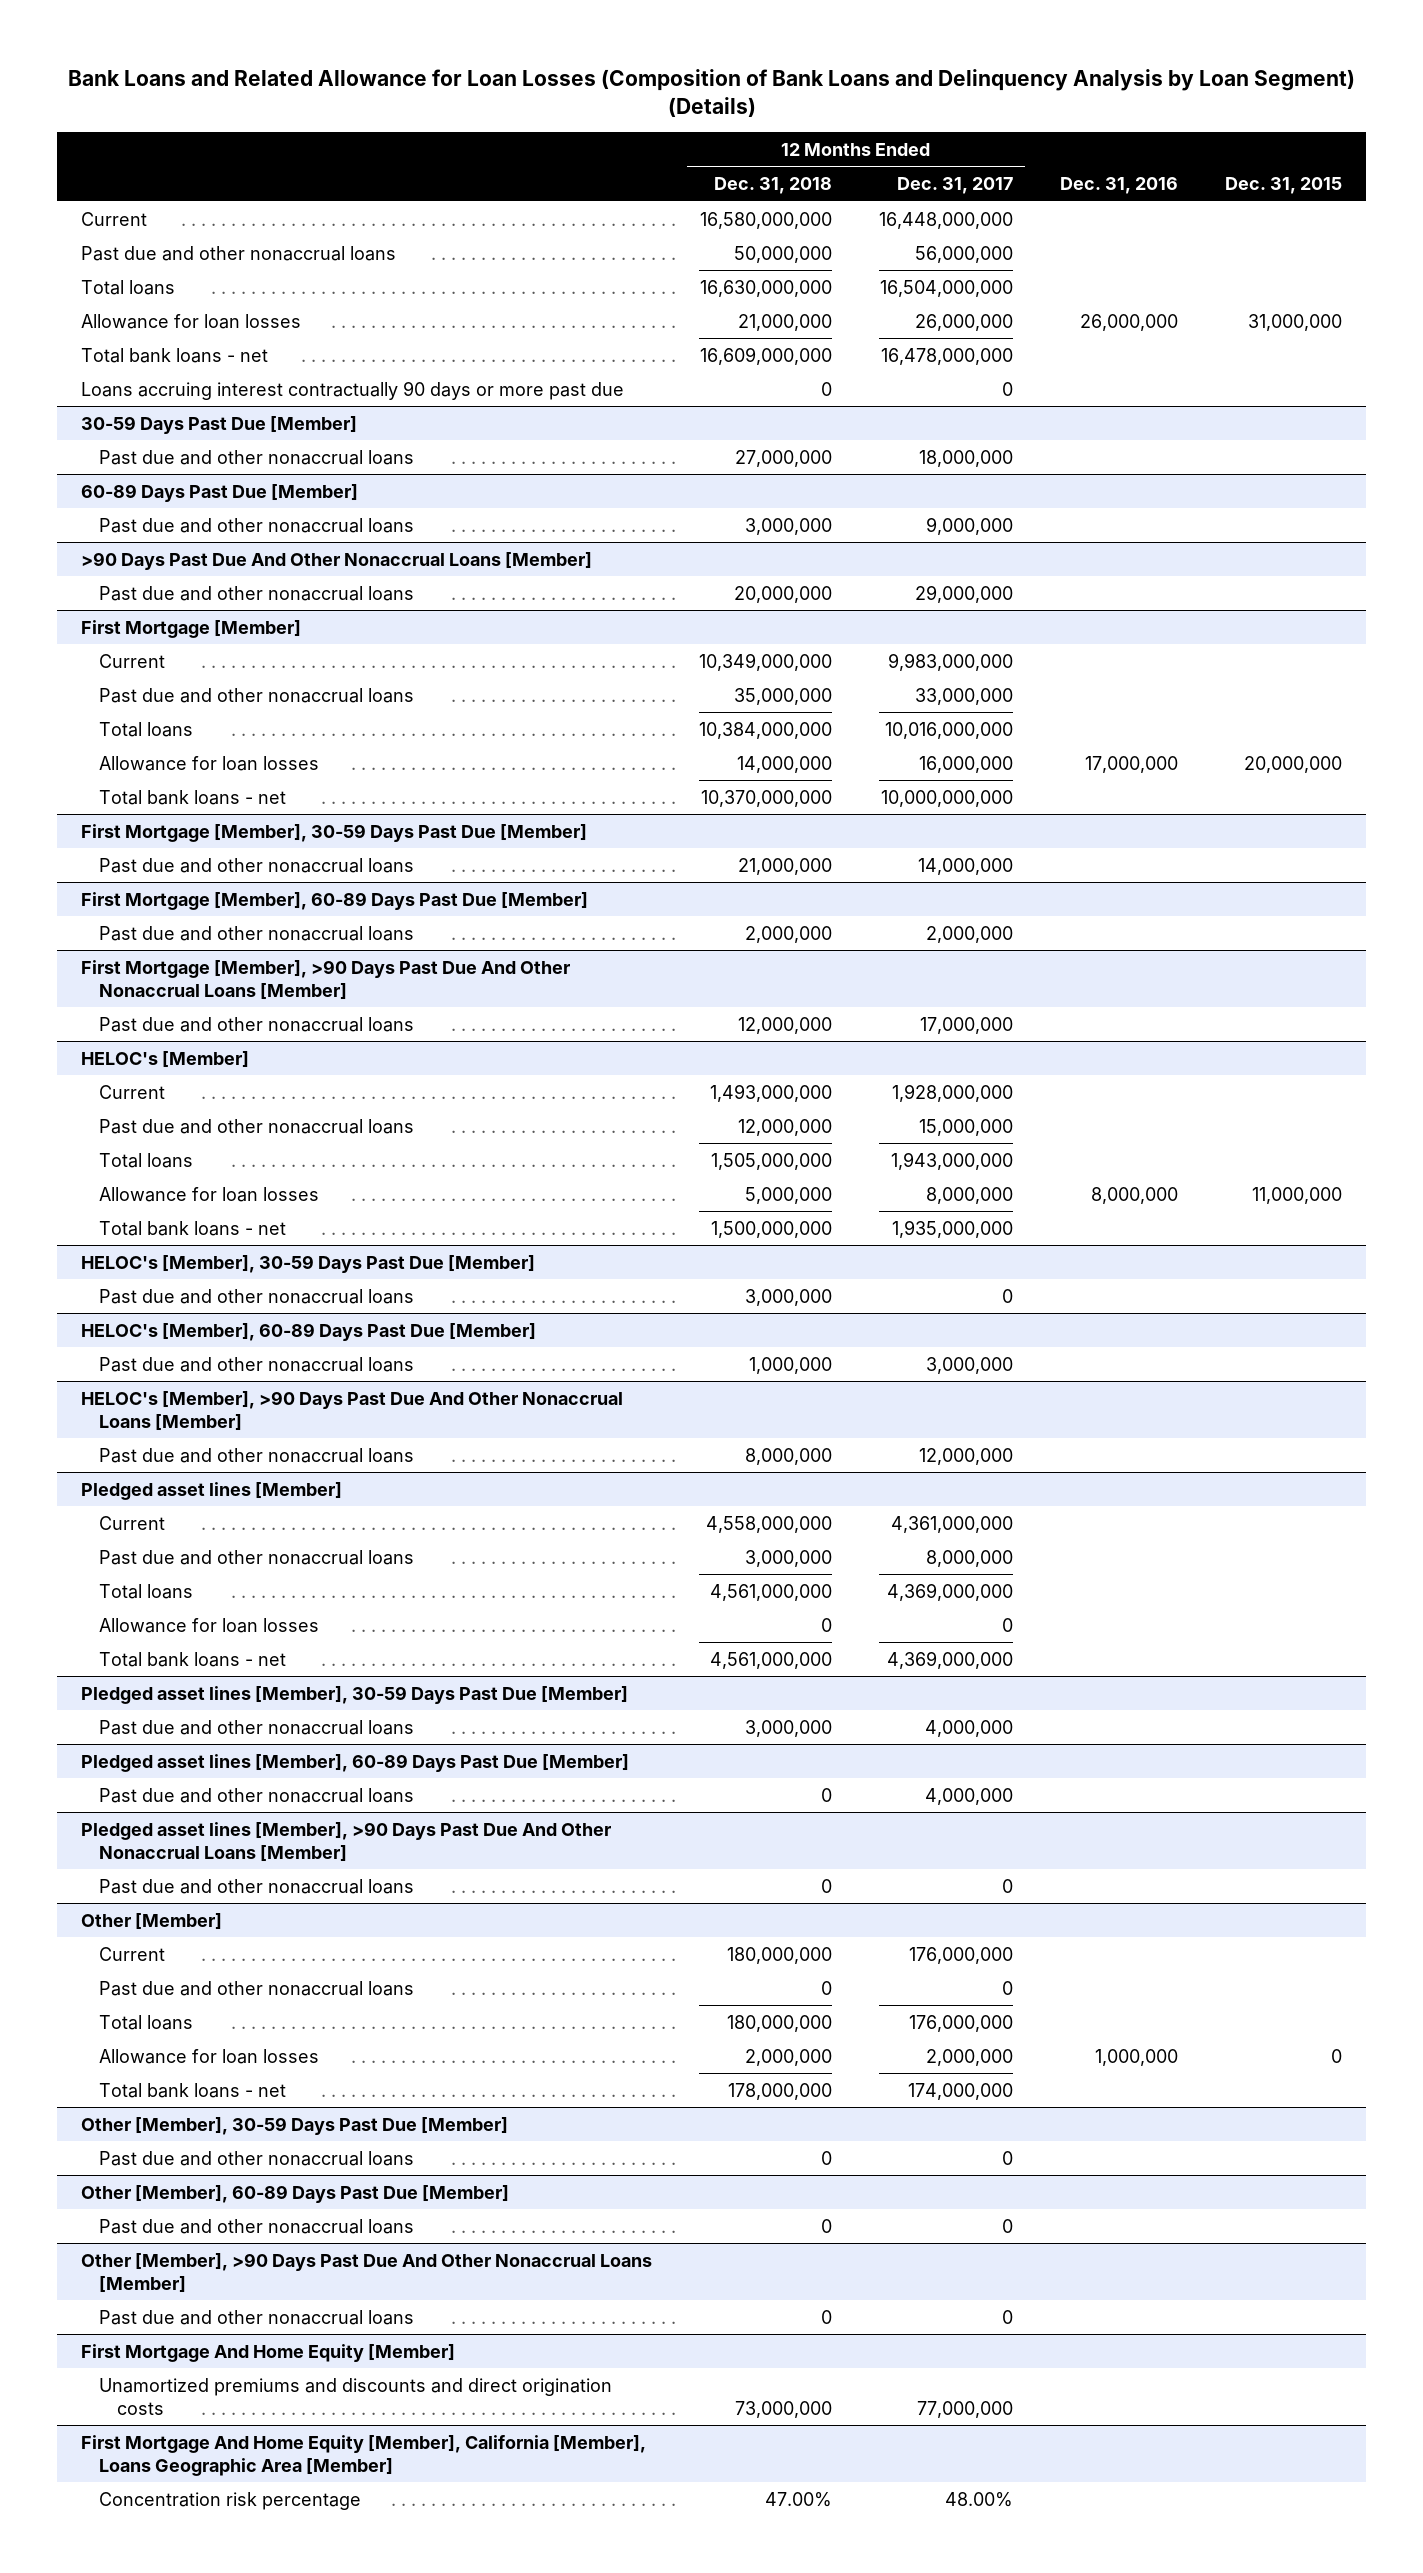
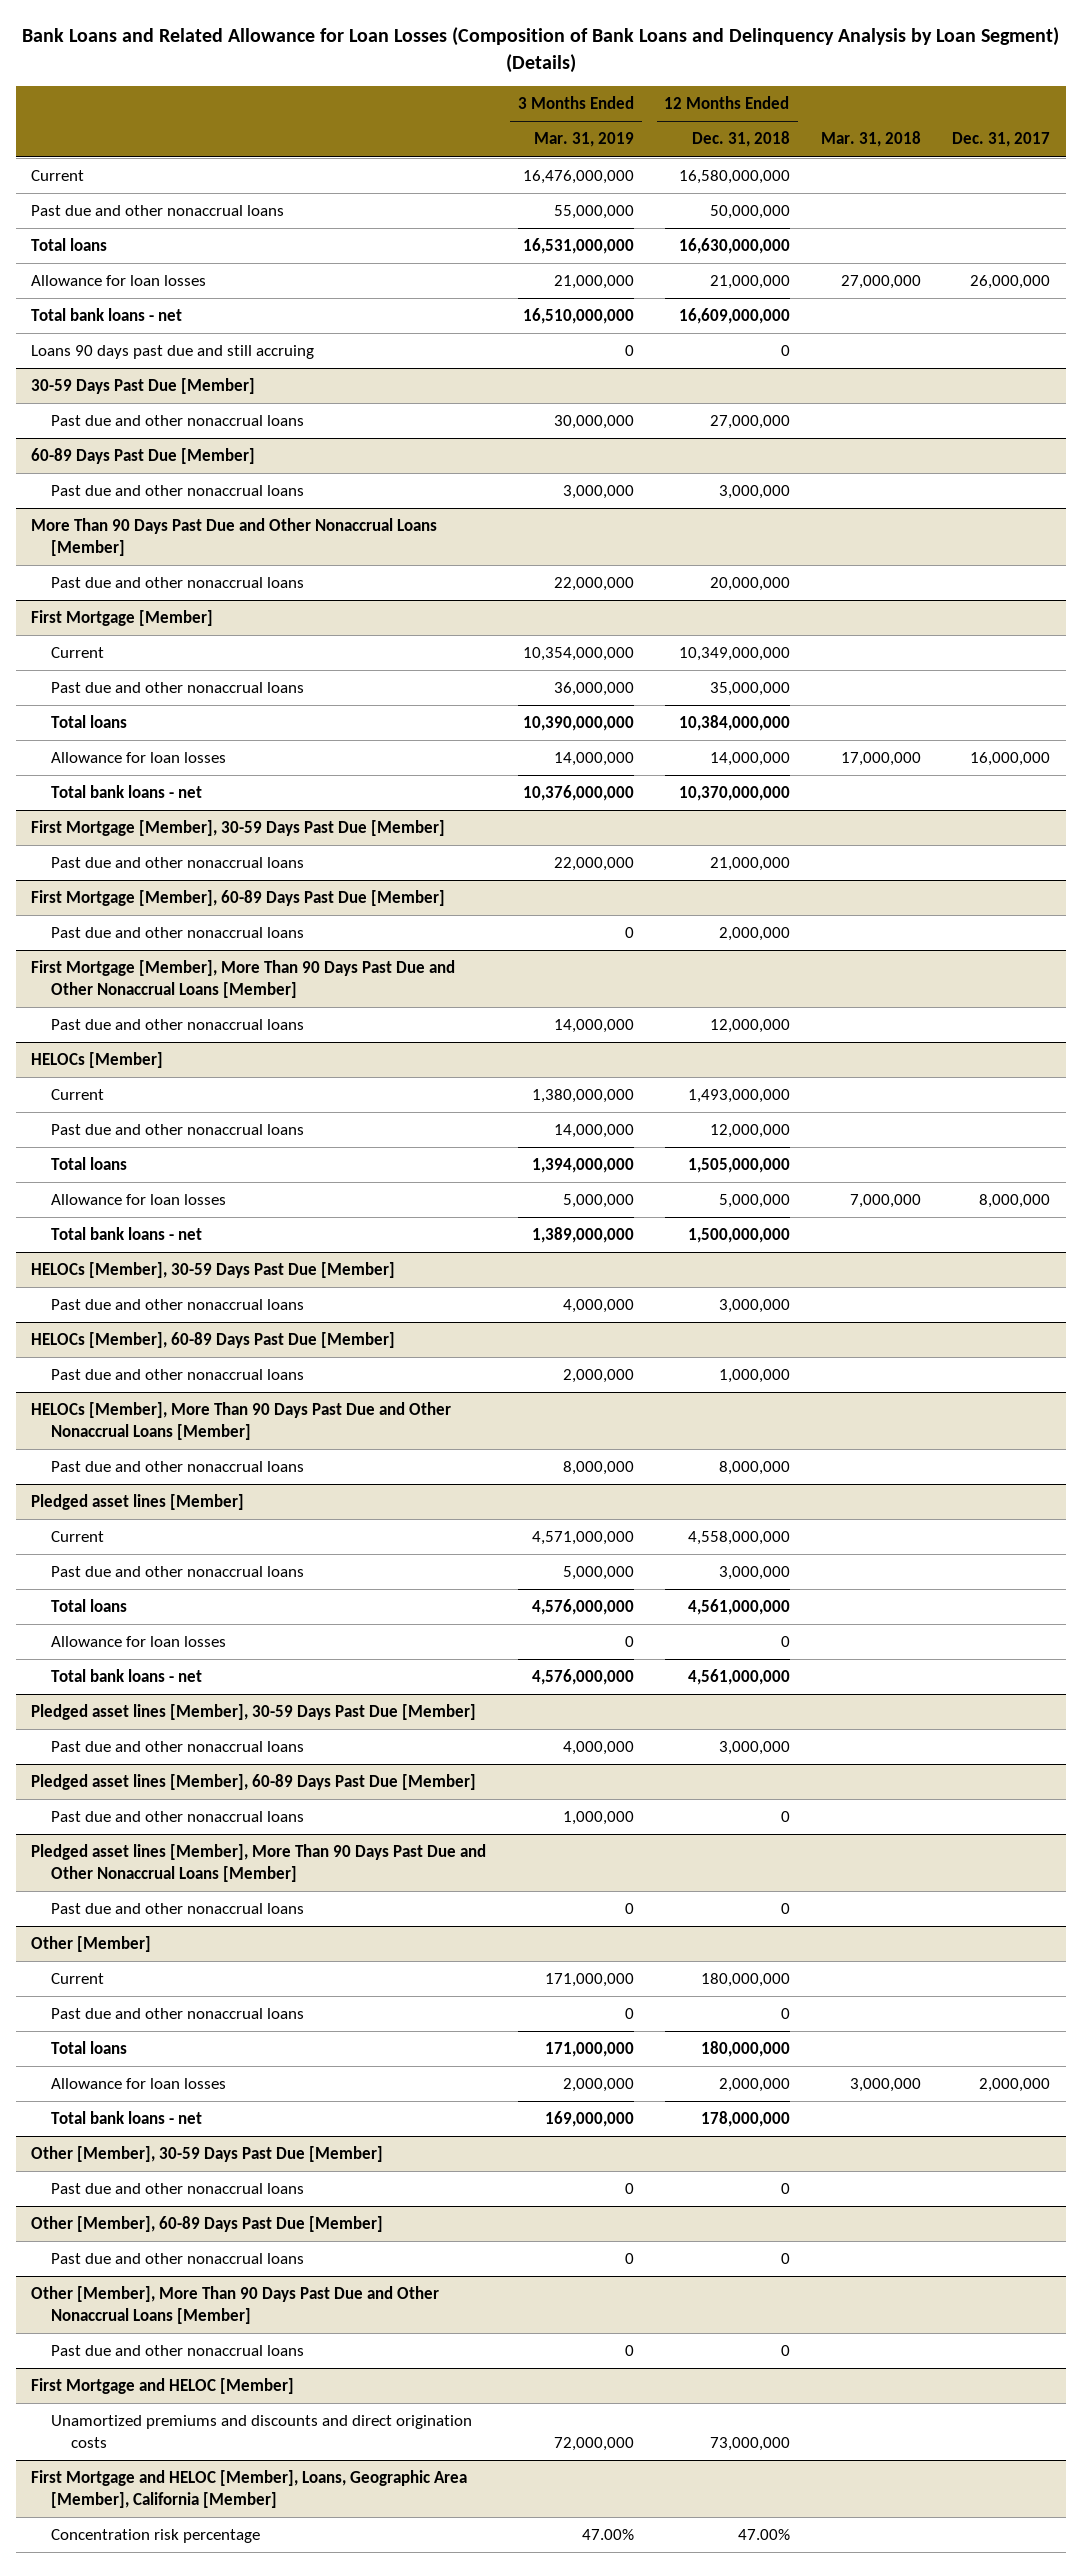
- | 12 Months Ended Dec. 31, 2018 | 12 Months Ended Dec. 31, 2017 | Dec. 31, 2016 | Dec. 31, 2015
+ | 3 Months Ended Mar. 31, 2019 | 12 Months Ended Dec. 31, 2018 | Mar. 31, 2018 | Dec. 31, 2017
- Loans accruing interest contractually 90 days or more past due | 0 | 0 | |
+ Loans 90 days past due and still accruing | 0 | 0 | |
- >90 Days Past Due And Other Nonaccrual Loans [Member]
+ More Than 90 Days Past Due and Other Nonaccrual Loans [Member]
- First Mortgage [Member], >90 Days Past Due And Other Nonaccrual Loans [Member]
+ First Mortgage [Member], More Than 90 Days Past Due and Other Nonaccrual Loans [Member]
- HELOC's [Member]
+ HELOCs [Member]
- HELOC's [Member], 30-59 Days Past Due [Member]
+ HELOCs [Member], 30-59 Days Past Due [Member]
- HELOC's [Member], 60-89 Days Past Due [Member]
+ HELOCs [Member], 60-89 Days Past Due [Member]
- HELOC's [Member], >90 Days Past Due And Other Nonaccrual Loans [Member]
+ HELOCs [Member], More Than 90 Days Past Due and Other Nonaccrual Loans [Member]
- Pledged asset lines [Member], >90 Days Past Due And Other Nonaccrual Loans [Member]
+ Pledged asset lines [Member], More Than 90 Days Past Due and Other Nonaccrual Loans [Member]
- Other [Member], >90 Days Past Due And Other Nonaccrual Loans [Member]
+ Other [Member], More Than 90 Days Past Due and Other Nonaccrual Loans [Member]
- First Mortgage And Home Equity [Member]
+ First Mortgage and HELOC [Member]
- First Mortgage And Home Equity [Member], California [Member], Loans Geographic Area [Member]
+ First Mortgage and HELOC [Member], Loans, Geographic Area [Member], California [Member]

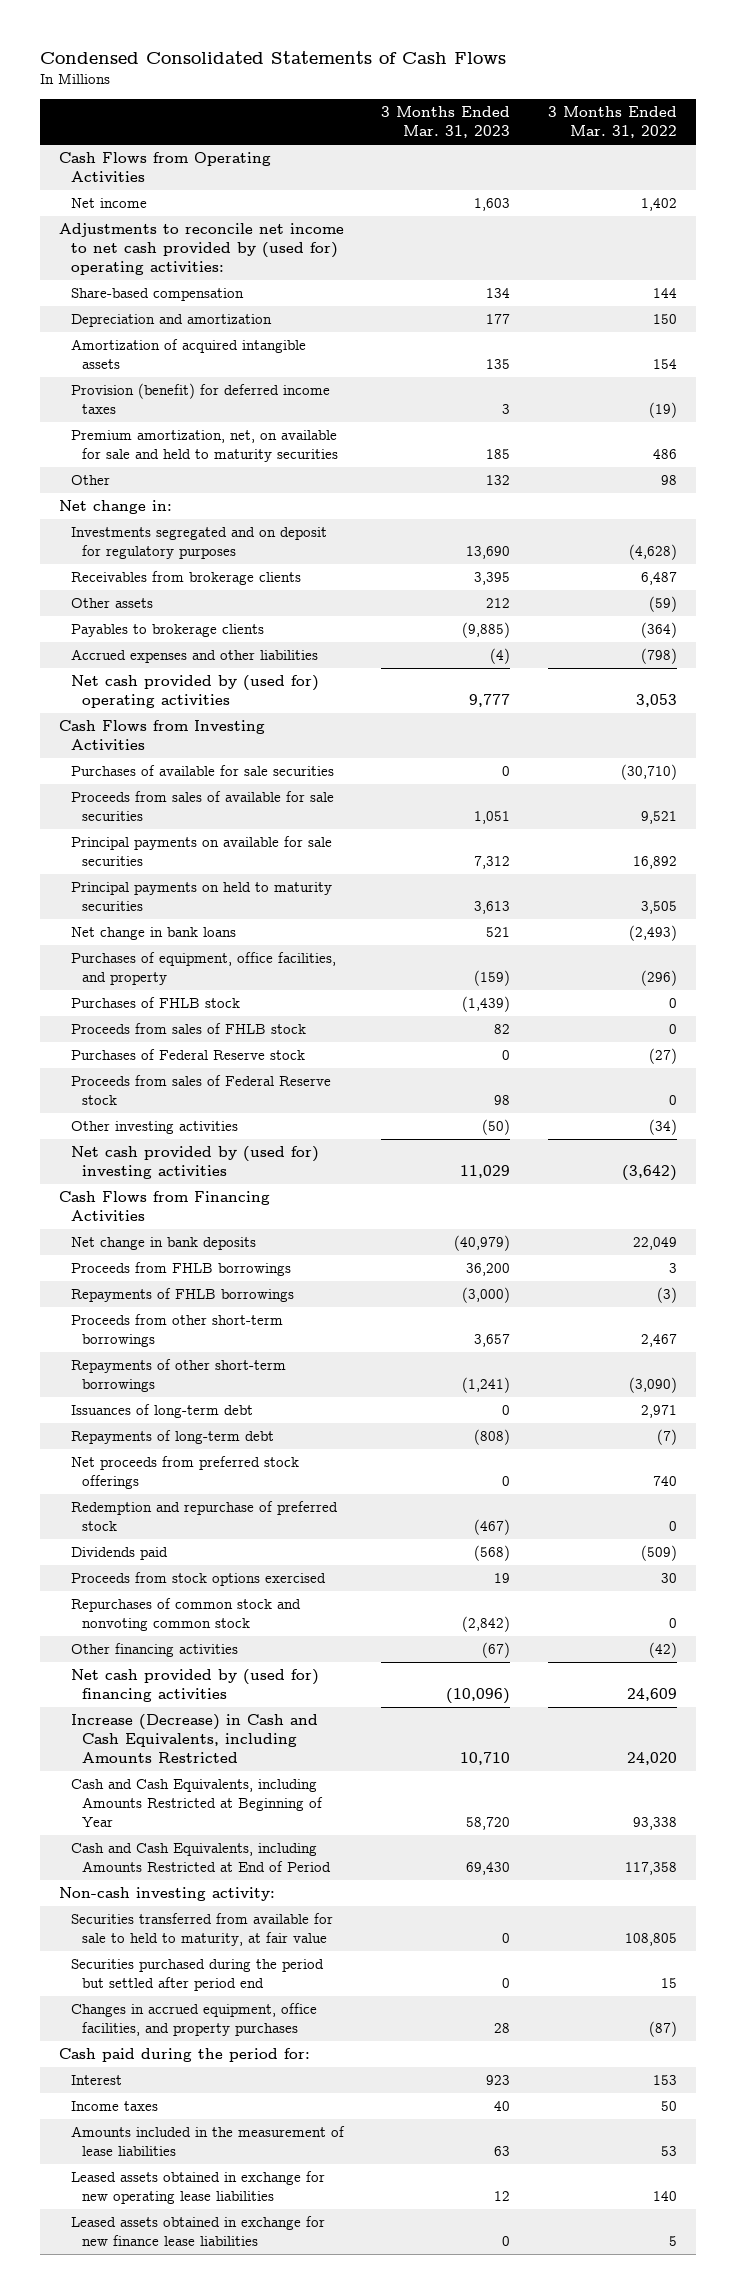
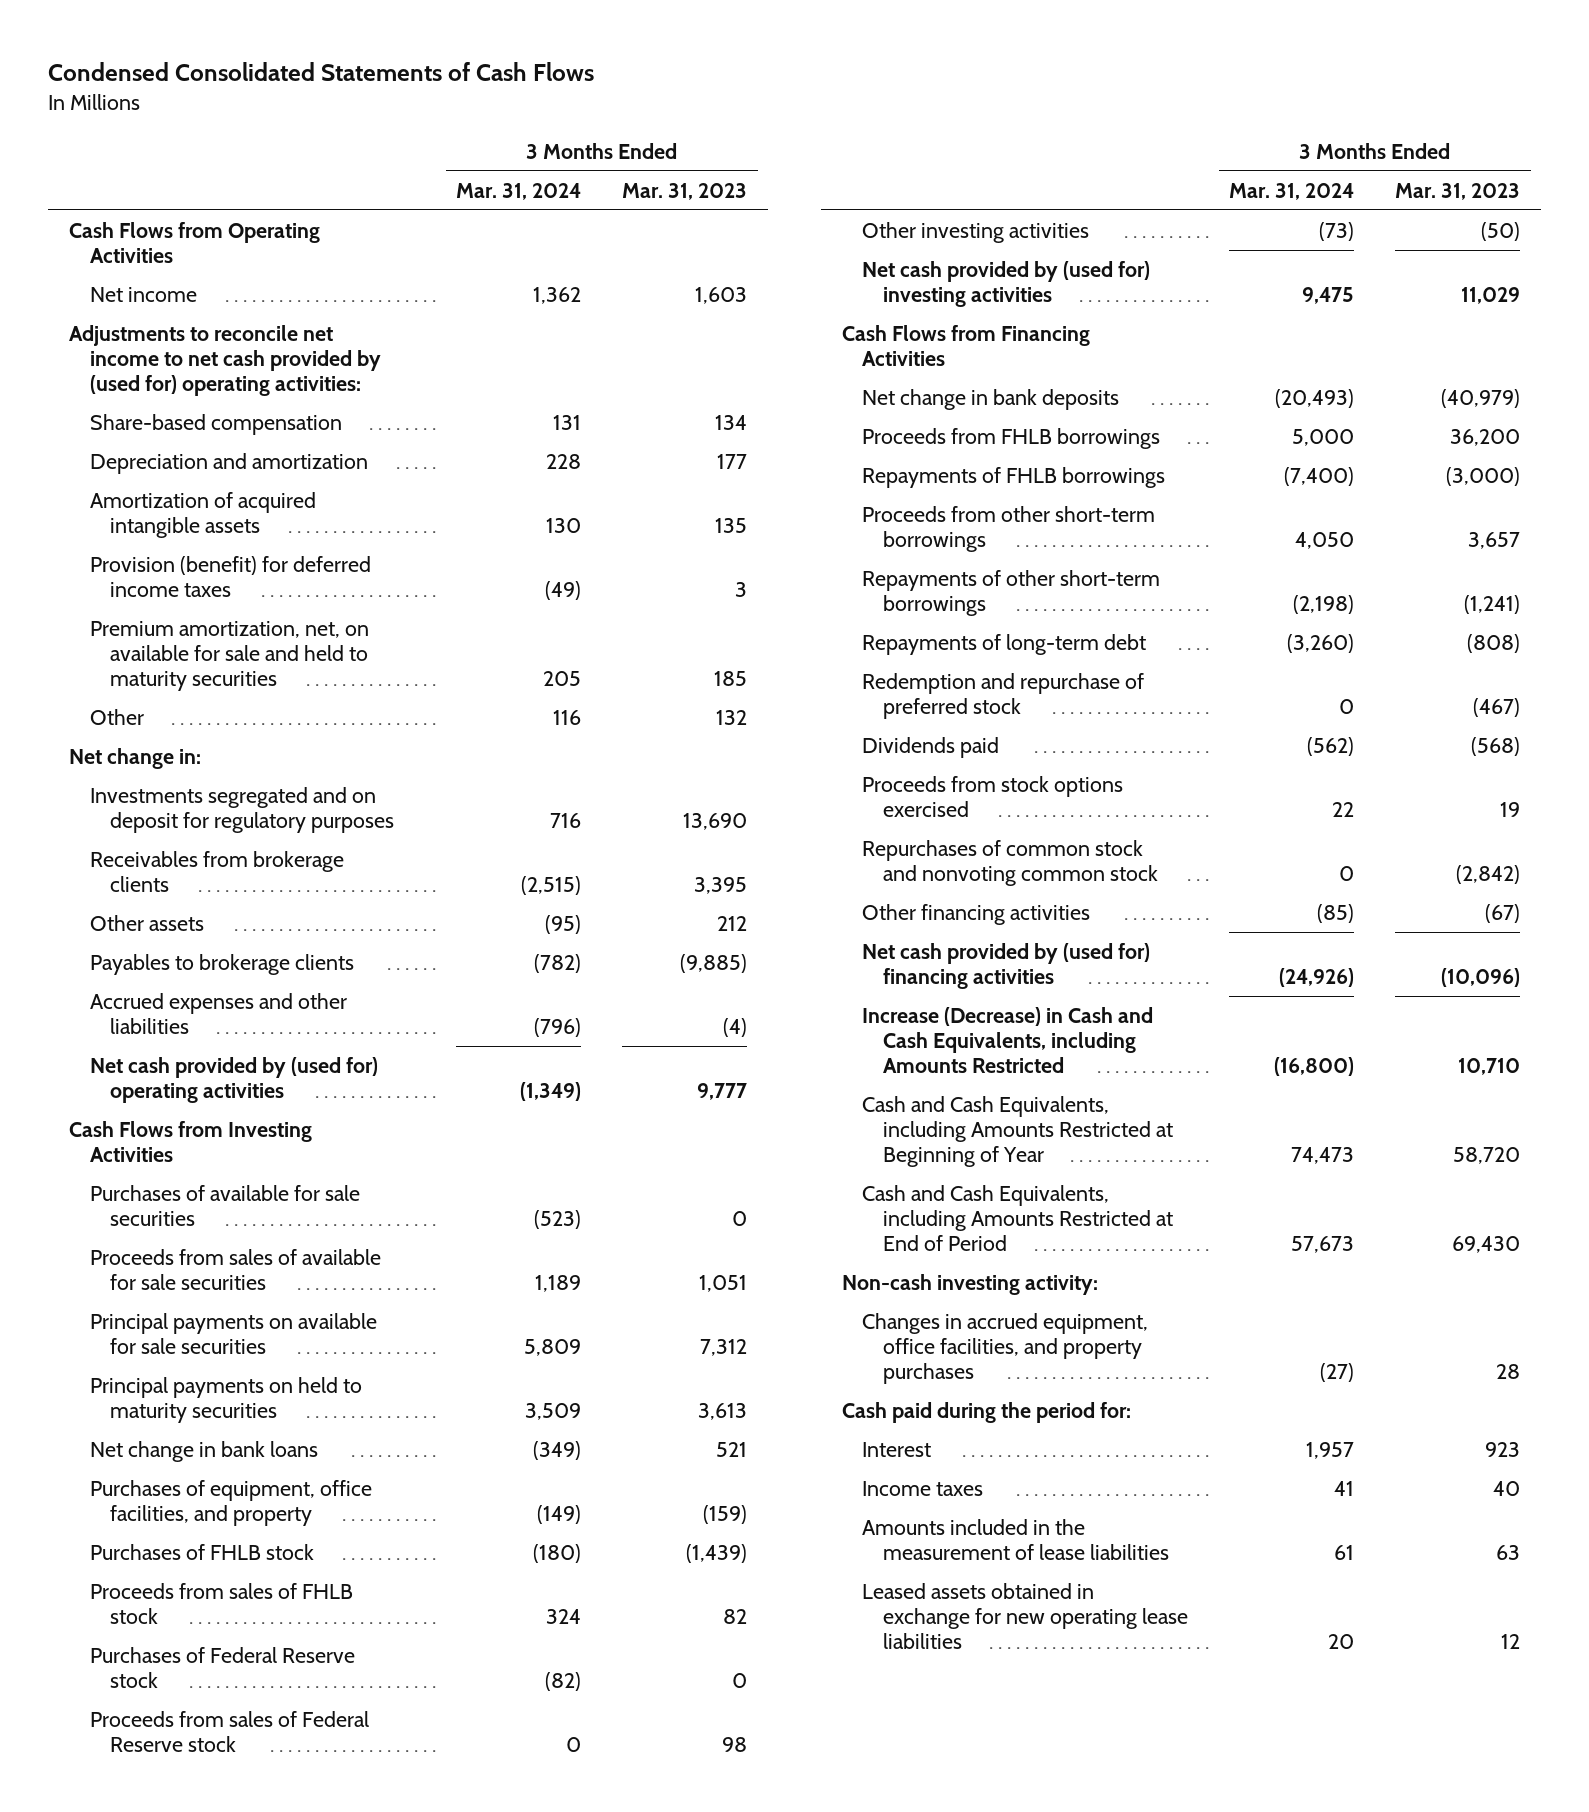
- | 3 Months Ended Mar. 31, 2023 | 3 Months Ended Mar. 31, 2022
+ | 3 Months Ended Mar. 31, 2024 | 3 Months Ended Mar. 31, 2023
- Issuances of long-term debt | 0 | 2,971
- Net proceeds from preferred stock offerings | 0 | 740
- Securities transferred from available for sale to held to maturity, at fair value | 0 | 108,805
- Securities purchased during the period but settled after period end | 0 | 15
- Leased assets obtained in exchange for new finance lease liabilities | 0 | 5

